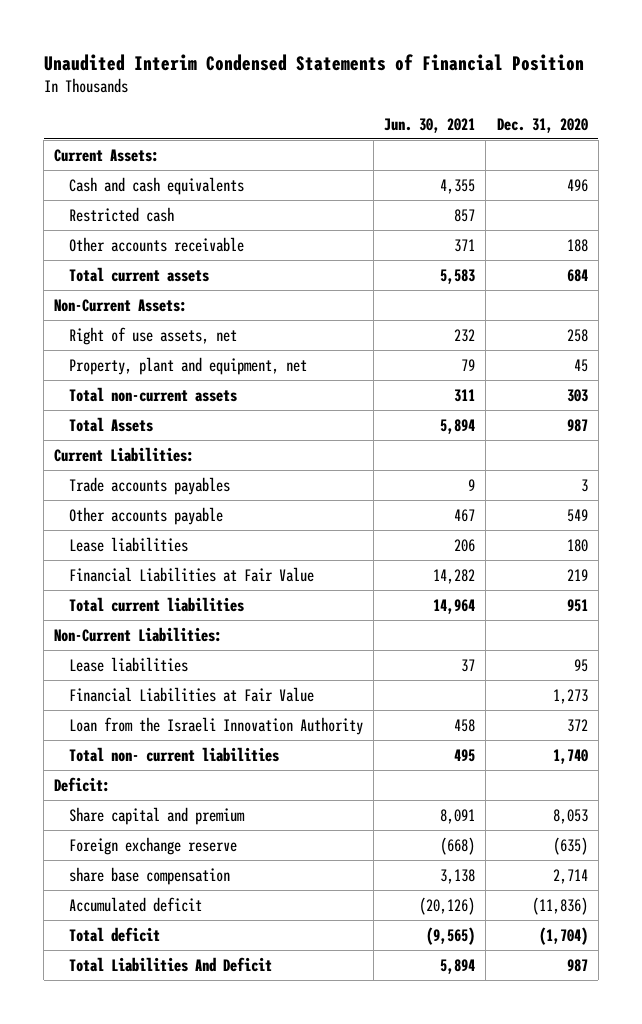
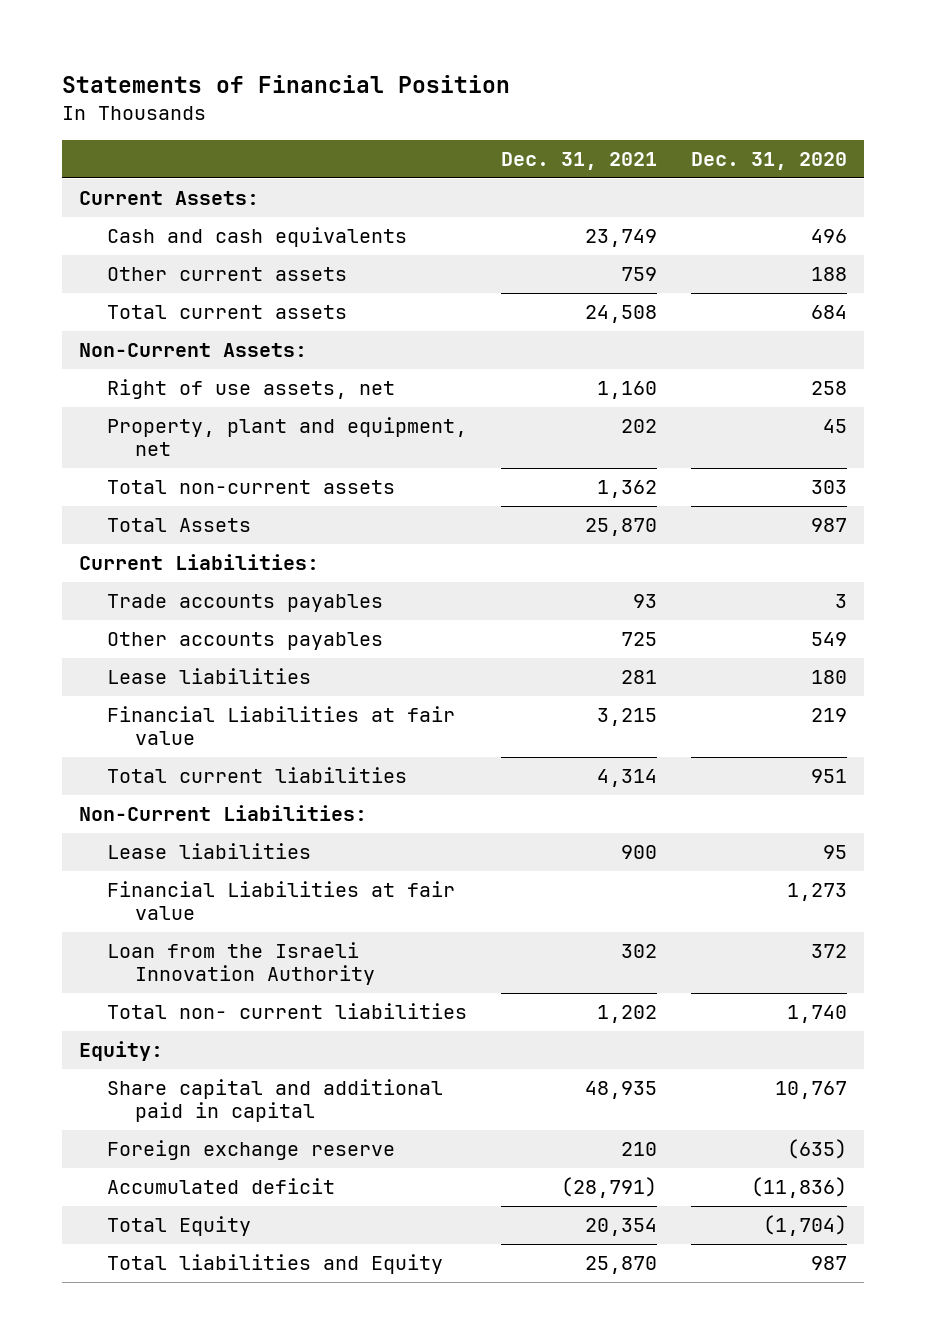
- Unaudited Interim Condensed Statements of Financial Position
+ Statements of Financial Position
- | Jun. 30, 2021 | Dec. 31, 2020
+ | Dec. 31, 2021 | Dec. 31, 2020
- Restricted cash | 857 |
- Other accounts receivable | 371 | 188
+ Other current assets | 759 | 188
- Other accounts payable | 467 | 549
+ Other accounts payables | 725 | 549
- Financial Liabilities at Fair Value | 14,282 | 219
+ Financial Liabilities at fair value | 3,215 | 219
- Financial Liabilities at Fair Value | | 1,273
+ Financial Liabilities at fair value | | 1,273
- Deficit:
- Share capital and premium | 8,091 | 8,053
+ Equity:
+ Share capital and additional paid in capital | 48,935 | 10,767
- share base compensation | 3,138 | 2,714
- Total deficit | (9,565) | (1,704)
- Total Liabilities And Deficit | 5,894 | 987
+ Total Equity | 20,354 | (1,704)
+ Total liabilities and Equity | 25,870 | 987

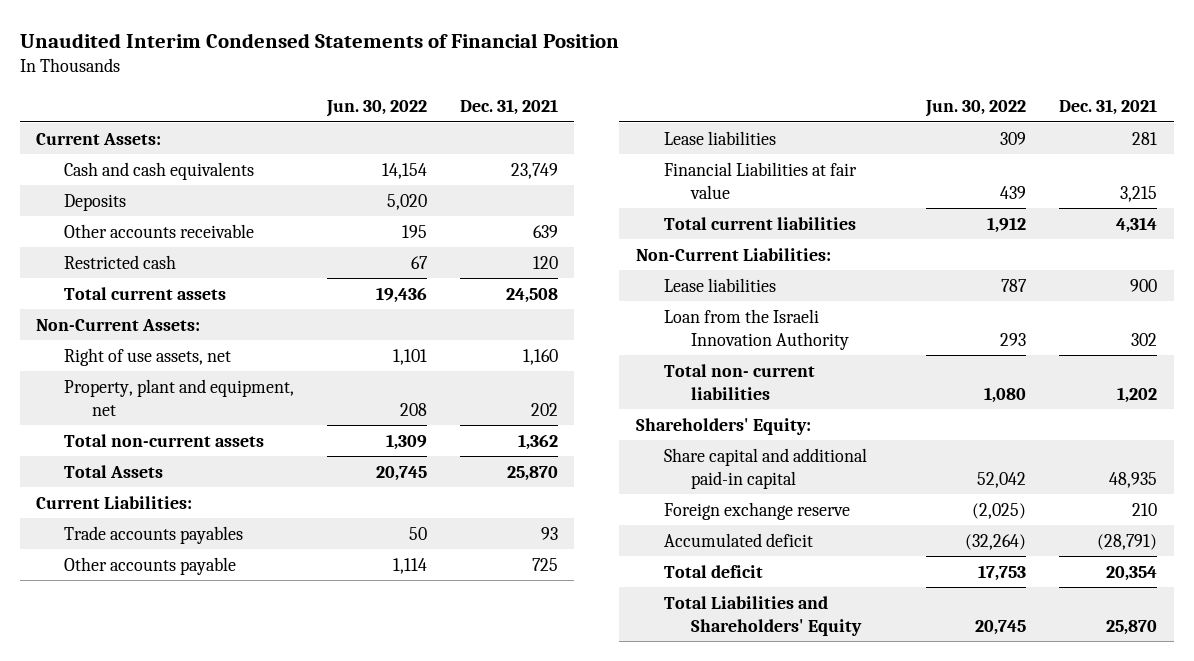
- Statements of Financial Position
+ Unaudited Interim Condensed Statements of Financial Position
- | Dec. 31, 2021 | Dec. 31, 2020
+ | Jun. 30, 2022 | Dec. 31, 2021
- Other current assets | 759 | 188
+ Deposits | 5,020 |
+ Other accounts receivable | 195 | 639
+ Restricted cash | 67 | 120
- Other accounts payables | 725 | 549
+ Other accounts payable | 1,114 | 725
- Financial Liabilities at fair value | | 1,273
- Equity:
- Share capital and additional paid in capital | 48,935 | 10,767
+ Shareholders' Equity:
+ Share capital and additional paid-in capital | 52,042 | 48,935
- Total Equity | 20,354 | (1,704)
- Total liabilities and Equity | 25,870 | 987
+ Total deficit | 17,753 | 20,354
+ Total Liabilities and Shareholders' Equity | 20,745 | 25,870

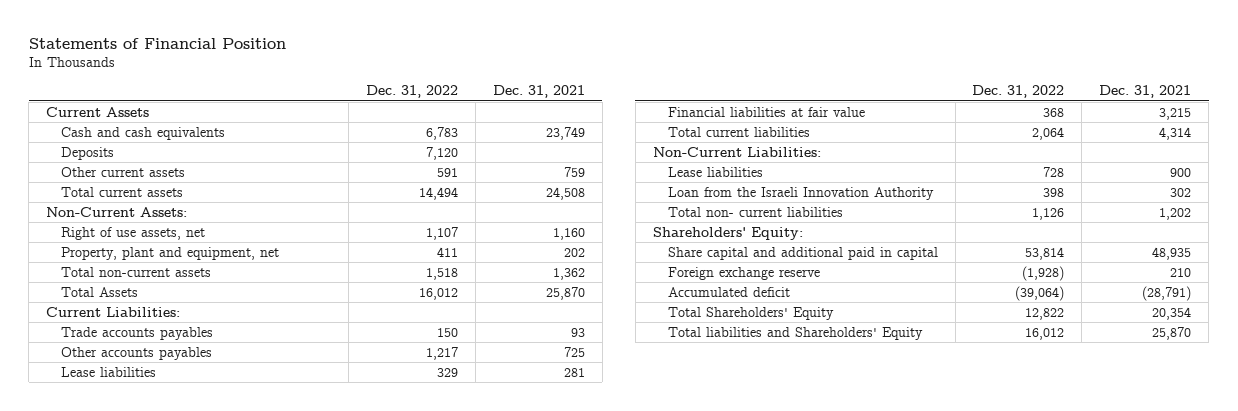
- Unaudited Interim Condensed Statements of Financial Position
+ Statements of Financial Position
- | Jun. 30, 2022 | Dec. 31, 2021
+ | Dec. 31, 2022 | Dec. 31, 2021
- Current Assets:
+ Current Assets
- Other accounts receivable | 195 | 639
- Restricted cash | 67 | 120
+ Other current assets | 591 | 759
- Other accounts payable | 1,114 | 725
+ Other accounts payables | 1,217 | 725
- Financial Liabilities at fair value | 439 | 3,215
+ Financial liabilities at fair value | 368 | 3,215
- Share capital and additional paid-in capital | 52,042 | 48,935
+ Share capital and additional paid in capital | 53,814 | 48,935
- Total deficit | 17,753 | 20,354
- Total Liabilities and Shareholders' Equity | 20,745 | 25,870
+ Total Shareholders' Equity | 12,822 | 20,354
+ Total liabilities and Shareholders' Equity | 16,012 | 25,870

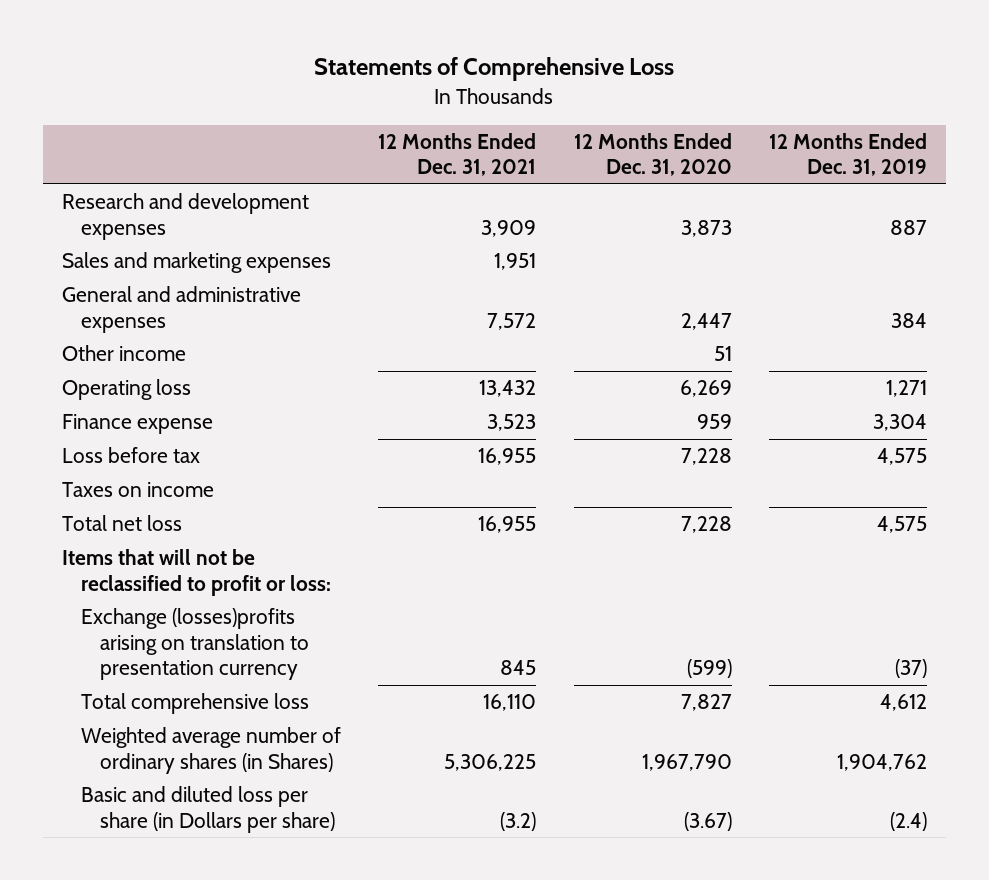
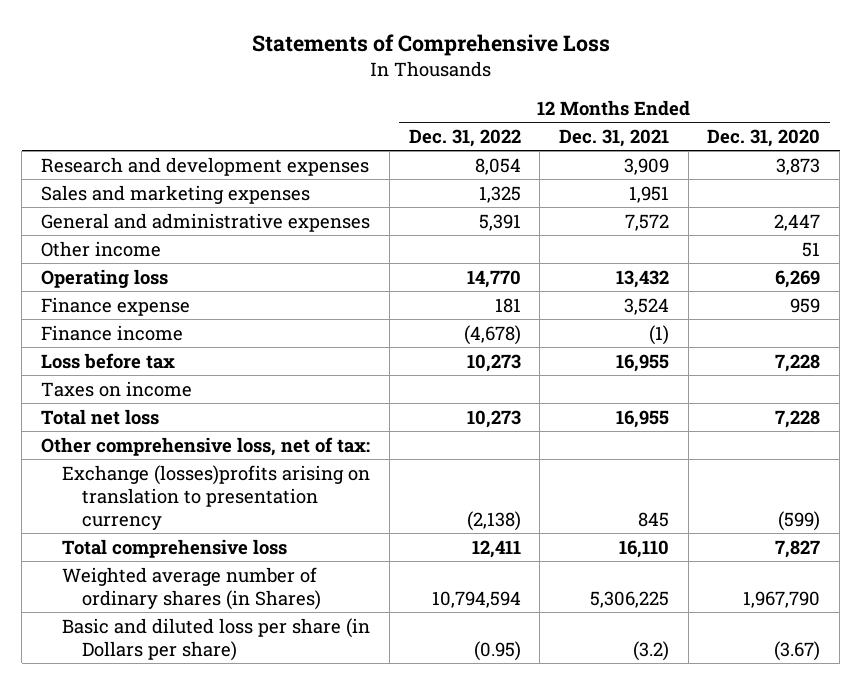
- | 12 Months Ended Dec. 31, 2021 | 12 Months Ended Dec. 31, 2020 | 12 Months Ended Dec. 31, 2019
+ | 12 Months Ended Dec. 31, 2022 | 12 Months Ended Dec. 31, 2021 | 12 Months Ended Dec. 31, 2020
- Finance expense | 3,523 | 959 | 3,304
+ Finance expense | 181 | 3,524 | 959
+ Finance income | (4,678) | (1) |
- Items that will not be reclassified to profit or loss:
+ Other comprehensive loss, net of tax:

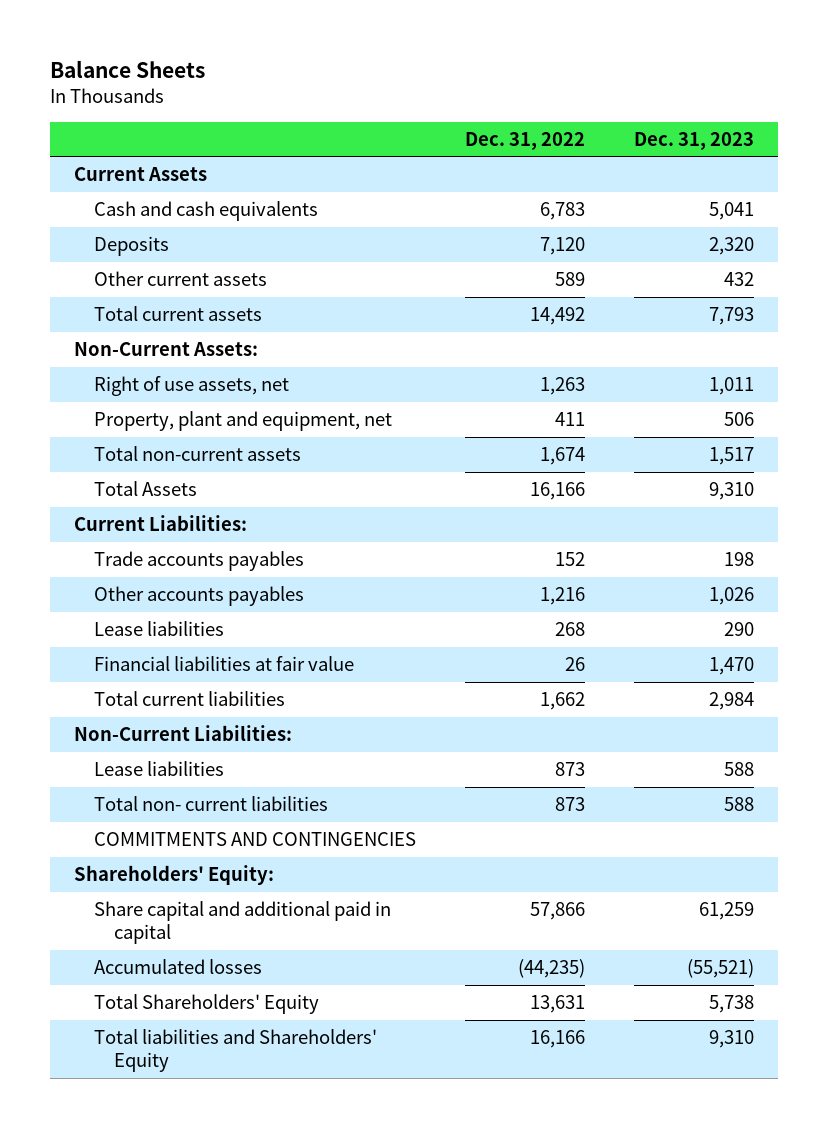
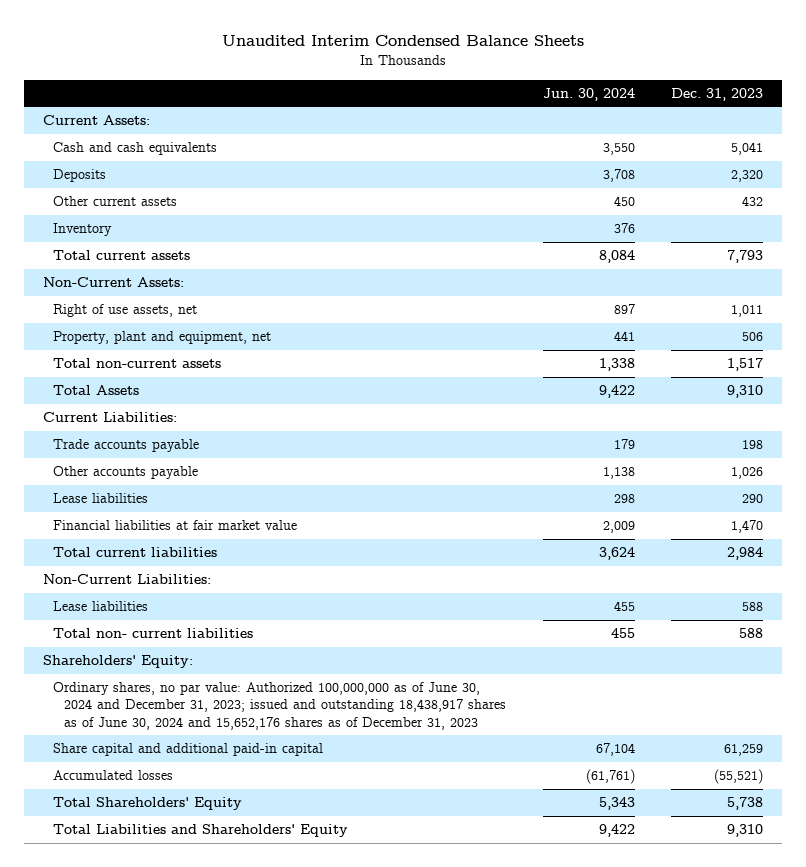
- Balance Sheets
+ Unaudited Interim Condensed Balance Sheets
- | Dec. 31, 2022 | Dec. 31, 2023
+ | Jun. 30, 2024 | Dec. 31, 2023
- Current Assets
+ Current Assets:
+ Inventory | 376 |
- Trade accounts payables | 152 | 198
- Other accounts payables | 1,216 | 1,026
+ Trade accounts payable | 179 | 198
+ Other accounts payable | 1,138 | 1,026
- Financial liabilities at fair value | 26 | 1,470
+ Financial liabilities at fair market value | 2,009 | 1,470
- COMMITMENTS AND CONTINGENCIES
- Share capital and additional paid in capital | 57,866 | 61,259
+ Ordinary shares, no par value: Authorized 100,000,000 as of June 30, 2024 and December 31, 2023; issued and outstanding 18,438,917 shares as of June 30, 2024 and 15,652,176 shares as of December 31, 2023
+ Share capital and additional paid-in capital | 67,104 | 61,259
- Total liabilities and Shareholders' Equity | 16,166 | 9,310
+ Total Liabilities and Shareholders' Equity | 9,422 | 9,310

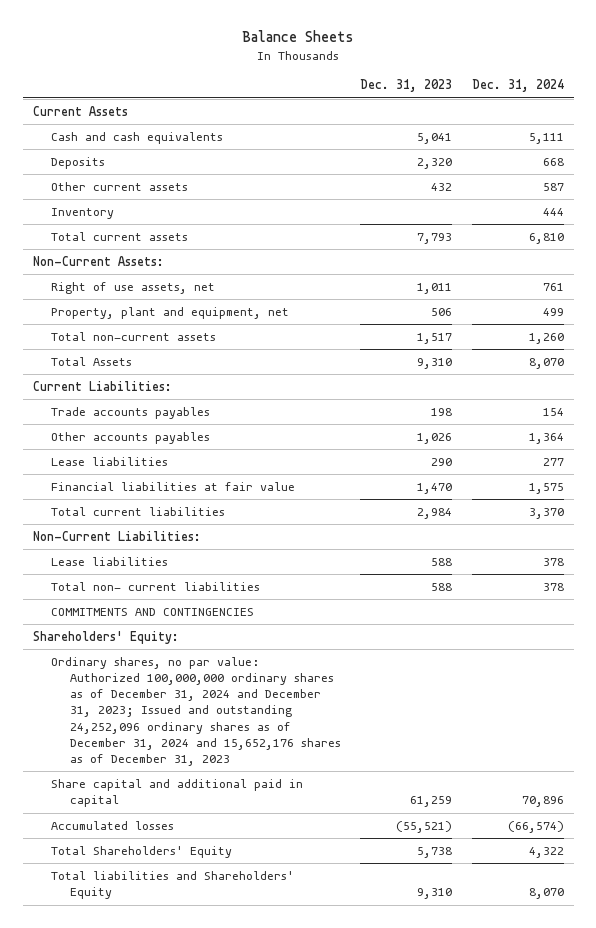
- Unaudited Interim Condensed Balance Sheets
+ Balance Sheets
- | Jun. 30, 2024 | Dec. 31, 2023
+ | Dec. 31, 2023 | Dec. 31, 2024
- Current Assets:
+ Current Assets
- Trade accounts payable | 179 | 198
- Other accounts payable | 1,138 | 1,026
+ Trade accounts payables | 198 | 154
+ Other accounts payables | 1,026 | 1,364
- Financial liabilities at fair market value | 2,009 | 1,470
+ Financial liabilities at fair value | 1,470 | 1,575
+ COMMITMENTS AND CONTINGENCIES
- Ordinary shares, no par value: Authorized 100,000,000 as of June 30, 2024 and December 31, 2023; issued and outstanding 18,438,917 shares as of June 30, 2024 and 15,652,176 shares as of December 31, 2023
- Share capital and additional paid-in capital | 67,104 | 61,259
+ Ordinary shares, no par value: Authorized 100,000,000 ordinary shares as of December 31, 2024 and December 31, 2023; Issued and outstanding 24,252,096 ordinary shares as of December 31, 2024 and 15,652,176 shares as of December 31, 2023
+ Share capital and additional paid in capital | 61,259 | 70,896
- Total Liabilities and Shareholders' Equity | 9,422 | 9,310
+ Total liabilities and Shareholders' Equity | 9,310 | 8,070

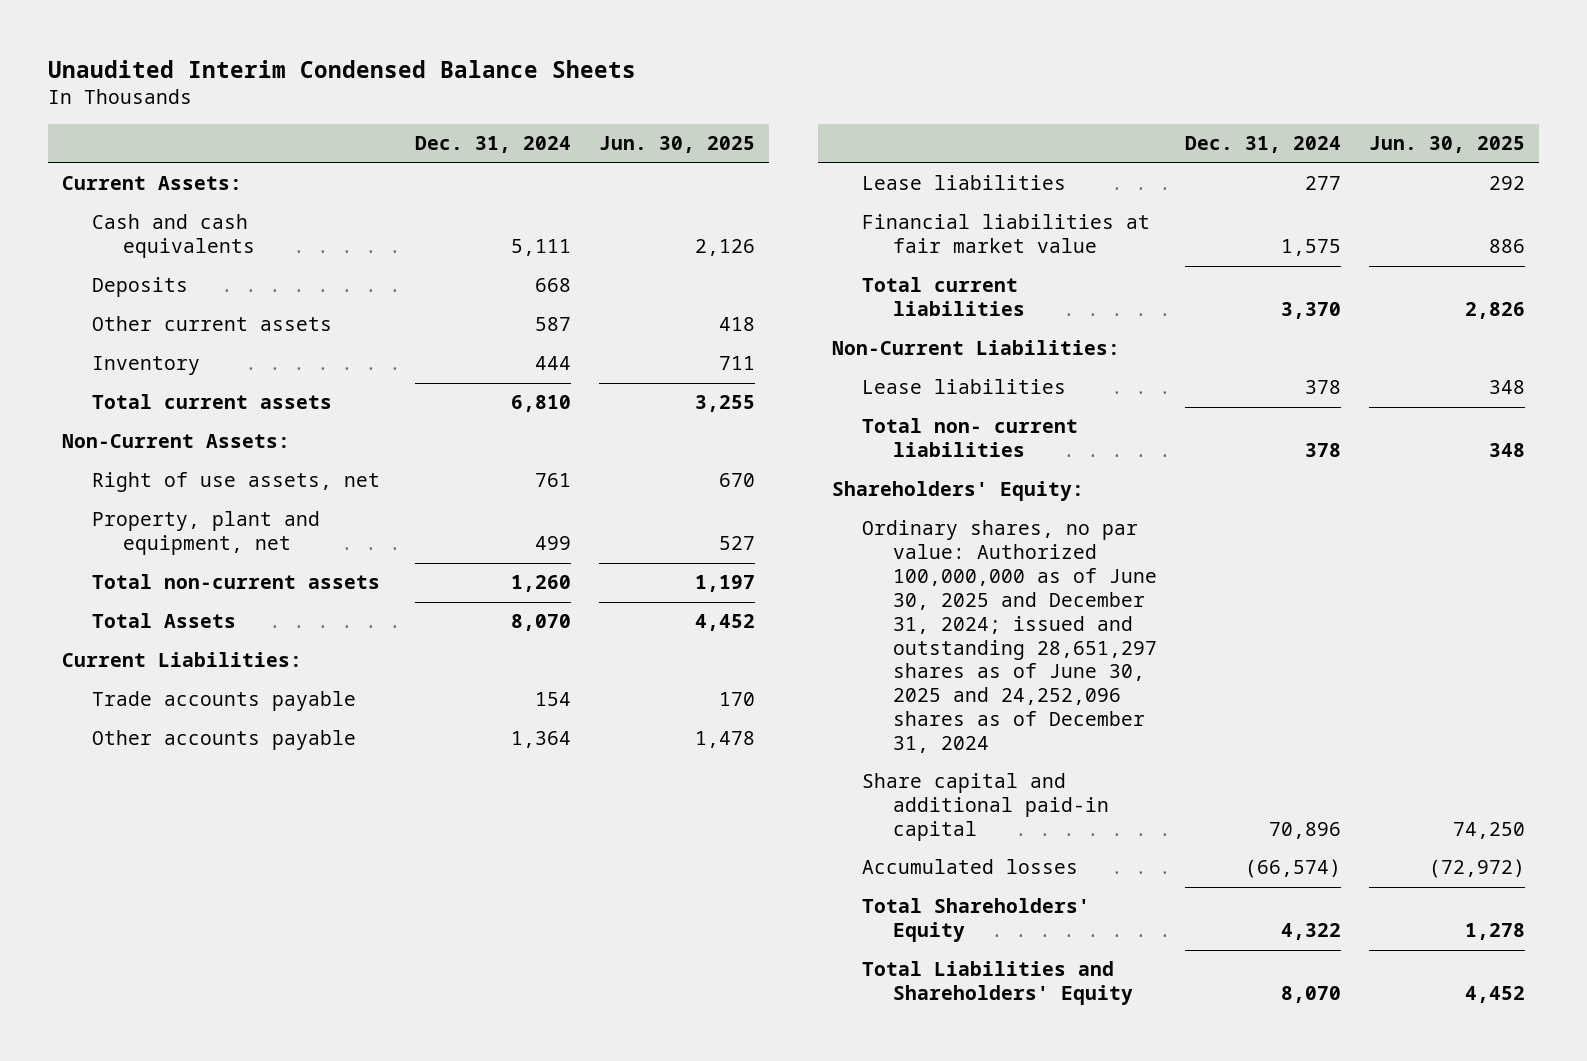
- Balance Sheets
+ Unaudited Interim Condensed Balance Sheets
- | Dec. 31, 2023 | Dec. 31, 2024
+ | Dec. 31, 2024 | Jun. 30, 2025
- Current Assets
+ Current Assets:
- Trade accounts payables | 198 | 154
- Other accounts payables | 1,026 | 1,364
+ Trade accounts payable | 154 | 170
+ Other accounts payable | 1,364 | 1,478
- Financial liabilities at fair value | 1,470 | 1,575
+ Financial liabilities at fair market value | 1,575 | 886
- COMMITMENTS AND CONTINGENCIES
- Ordinary shares, no par value: Authorized 100,000,000 ordinary shares as of December 31, 2024 and December 31, 2023; Issued and outstanding 24,252,096 ordinary shares as of December 31, 2024 and 15,652,176 shares as of December 31, 2023
- Share capital and additional paid in capital | 61,259 | 70,896
+ Ordinary shares, no par value: Authorized 100,000,000 as of June 30, 2025 and December 31, 2024; issued and outstanding 28,651,297 shares as of June 30, 2025 and 24,252,096 shares as of December 31, 2024
+ Share capital and additional paid-in capital | 70,896 | 74,250
- Total liabilities and Shareholders' Equity | 9,310 | 8,070
+ Total Liabilities and Shareholders' Equity | 8,070 | 4,452

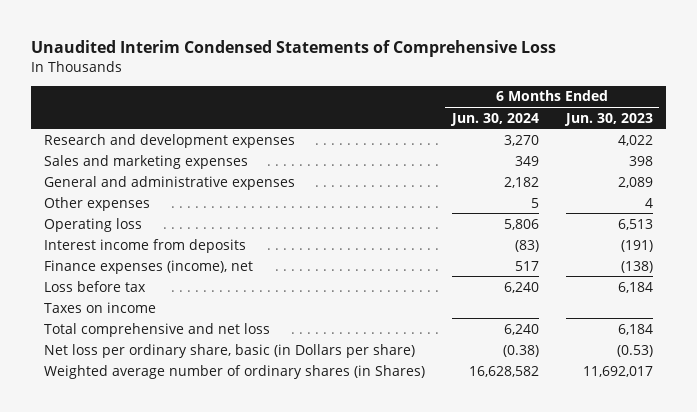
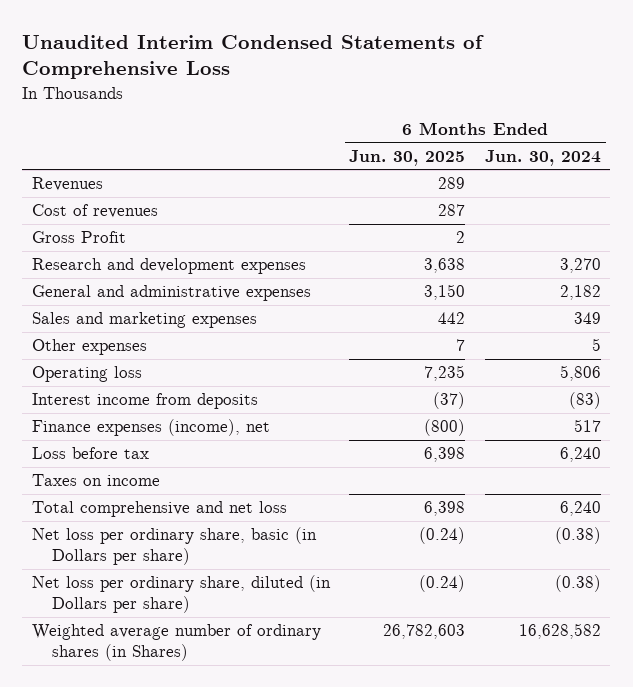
- | 6 Months Ended Jun. 30, 2024 | 6 Months Ended Jun. 30, 2023
+ | 6 Months Ended Jun. 30, 2025 | 6 Months Ended Jun. 30, 2024
+ Revenues | 289 |
+ Cost of revenues | 287 |
+ Gross Profit | 2 |
moved down: Sales and marketing expenses | 442 | 349
+ Net loss per ordinary share, diluted (in Dollars per share) | (0.24) | (0.38)

